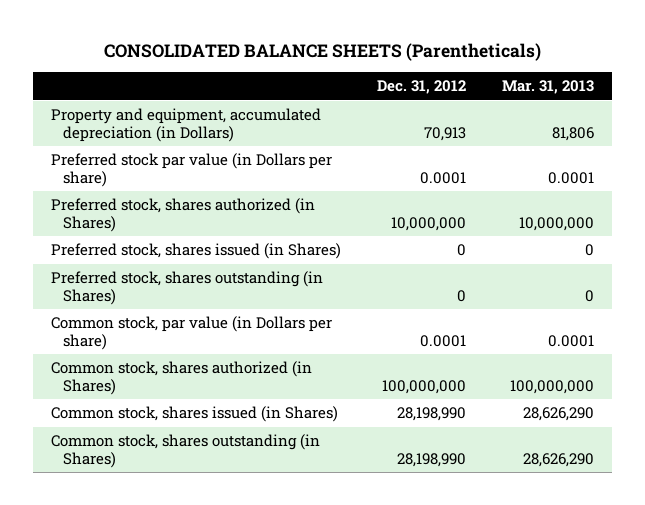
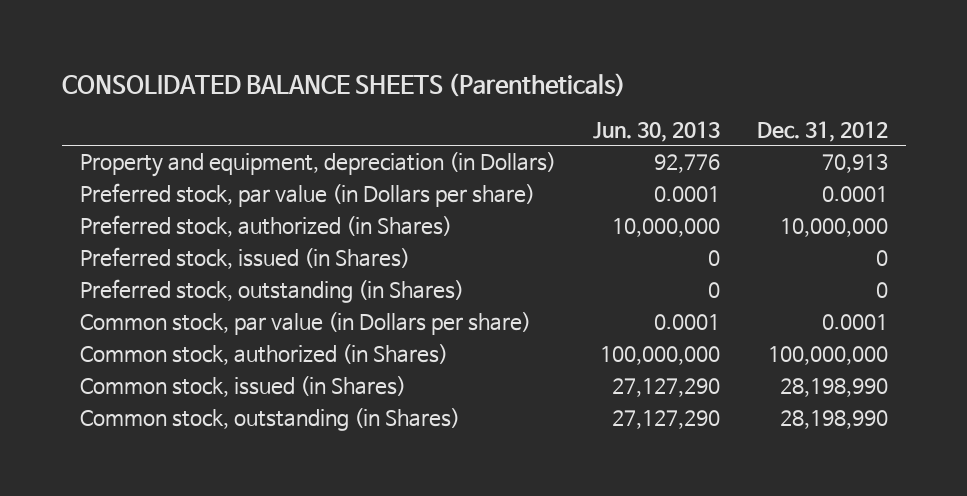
- | Dec. 31, 2012 | Mar. 31, 2013
+ | Jun. 30, 2013 | Dec. 31, 2012
- Property and equipment, accumulated depreciation (in Dollars) | 70,913 | 81,806
- Preferred stock par value (in Dollars per share) | 0.0001 | 0.0001
- Preferred stock, shares authorized (in Shares) | 10,000,000 | 10,000,000
- Preferred stock, shares issued (in Shares) | 0 | 0
- Preferred stock, shares outstanding (in Shares) | 0 | 0
+ Property and equipment, depreciation (in Dollars) | 92,776 | 70,913
+ Preferred stock, par value (in Dollars per share) | 0.0001 | 0.0001
+ Preferred stock, authorized (in Shares) | 10,000,000 | 10,000,000
+ Preferred stock, issued (in Shares) | 0 | 0
+ Preferred stock, outstanding (in Shares) | 0 | 0
- Common stock, shares authorized (in Shares) | 100,000,000 | 100,000,000
- Common stock, shares issued (in Shares) | 28,198,990 | 28,626,290
- Common stock, shares outstanding (in Shares) | 28,198,990 | 28,626,290
+ Common stock, authorized (in Shares) | 100,000,000 | 100,000,000
+ Common stock, issued (in Shares) | 27,127,290 | 28,198,990
+ Common stock, outstanding (in Shares) | 27,127,290 | 28,198,990

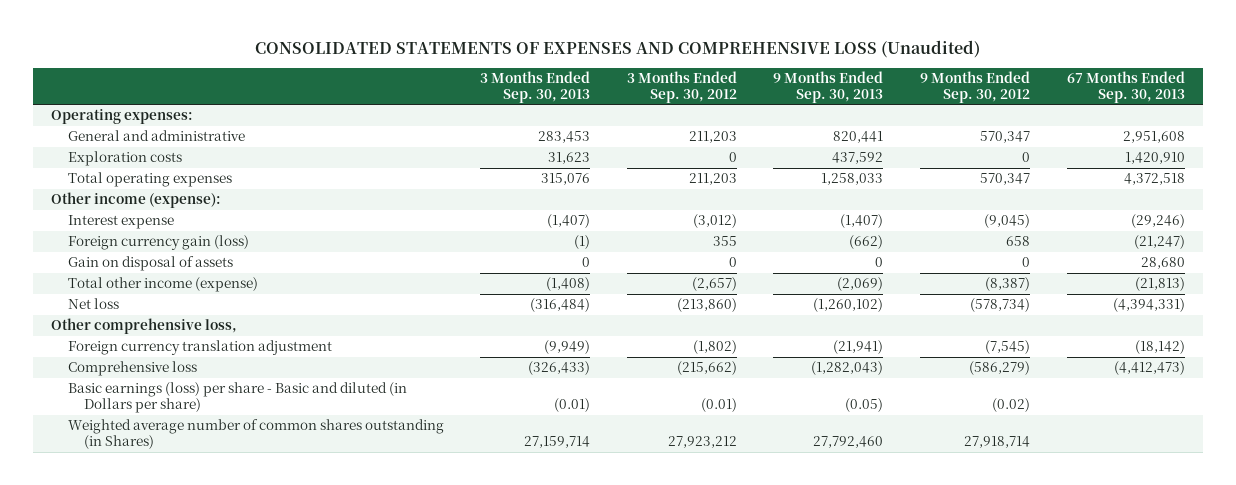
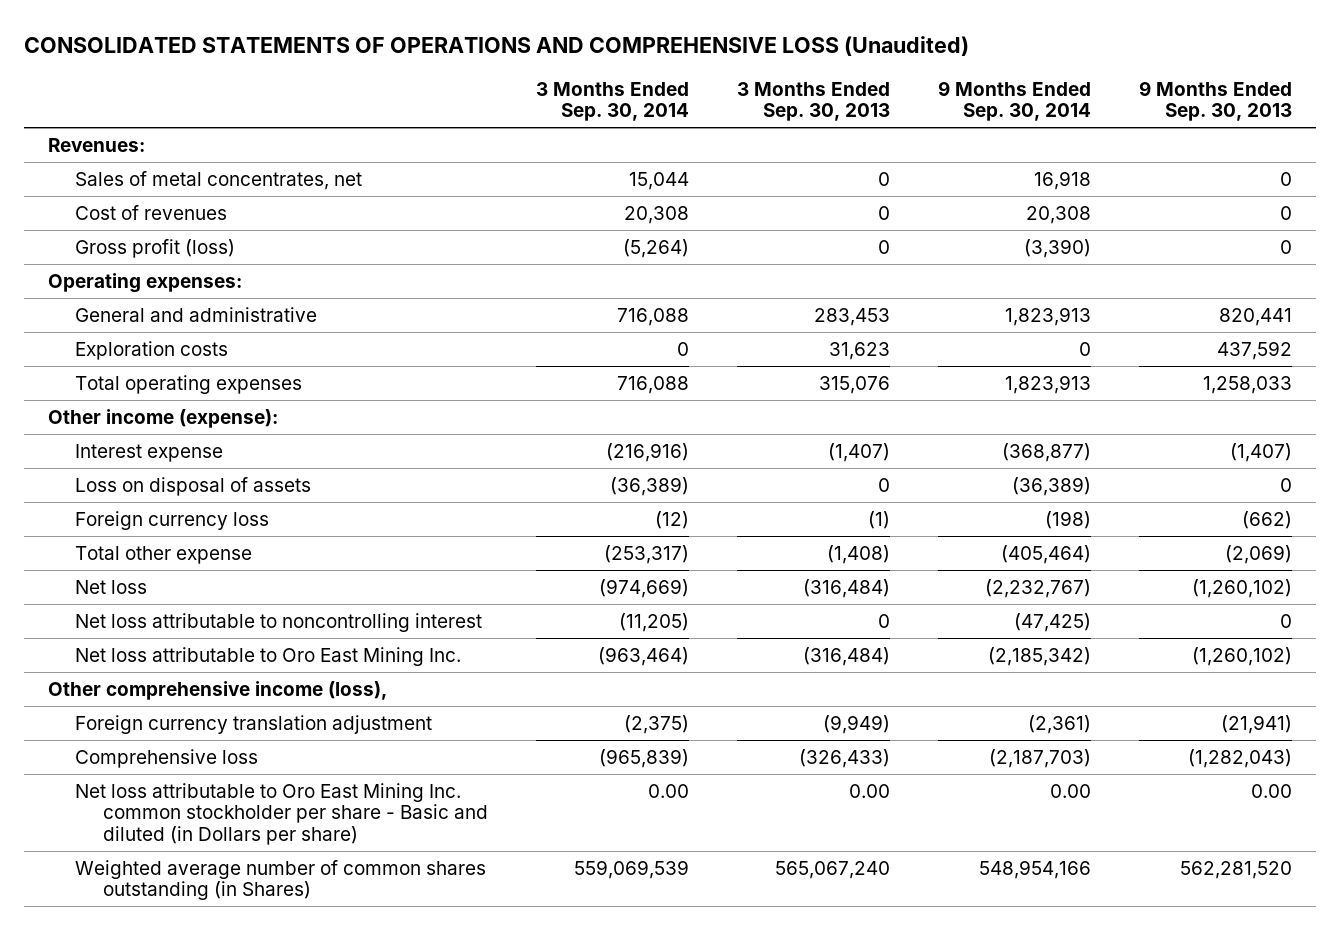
- CONSOLIDATED STATEMENTS OF EXPENSES AND COMPREHENSIVE LOSS (Unaudited)
+ CONSOLIDATED STATEMENTS OF OPERATIONS AND COMPREHENSIVE LOSS (Unaudited)
- | 3 Months Ended Sep. 30, 2013 | 3 Months Ended Sep. 30, 2012 | 9 Months Ended Sep. 30, 2013 | 9 Months Ended Sep. 30, 2012 | 67 Months Ended Sep. 30, 2013
+ | 3 Months Ended Sep. 30, 2014 | 3 Months Ended Sep. 30, 2013 | 9 Months Ended Sep. 30, 2014 | 9 Months Ended Sep. 30, 2013
+ Revenues:
+ Sales of metal concentrates, net | 15,044 | 0 | 16,918 | 0
+ Cost of revenues | 20,308 | 0 | 20,308 | 0
+ Gross profit (loss) | (5,264) | 0 | (3,390) | 0
- Foreign currency gain (loss) | (1) | 355 | (662) | 658 | (21,247)
- Gain on disposal of assets | 0 | 0 | 0 | 0 | 28,680
- Total other income (expense) | (1,408) | (2,657) | (2,069) | (8,387) | (21,813)
+ Loss on disposal of assets | (36,389) | 0 | (36,389) | 0
+ Foreign currency loss | (12) | (1) | (198) | (662)
+ Total other expense | (253,317) | (1,408) | (405,464) | (2,069)
- Other comprehensive loss,
+ Net loss attributable to noncontrolling interest | (11,205) | 0 | (47,425) | 0
+ Net loss attributable to Oro East Mining Inc. | (963,464) | (316,484) | (2,185,342) | (1,260,102)
+ Other comprehensive income (loss),
- Basic earnings (loss) per share - Basic and diluted (in Dollars per share) | (0.01) | (0.01) | (0.05) | (0.02) |
- Weighted average number of common shares outstanding (in Shares) | 27,159,714 | 27,923,212 | 27,792,460 | 27,918,714 |
+ Net loss attributable to Oro East Mining Inc. common stockholder per share - Basic and diluted (in Dollars per share) | 0.00 | 0.00 | 0.00 | 0.00
+ Weighted average number of common shares outstanding (in Shares) | 559,069,539 | 565,067,240 | 548,954,166 | 562,281,520

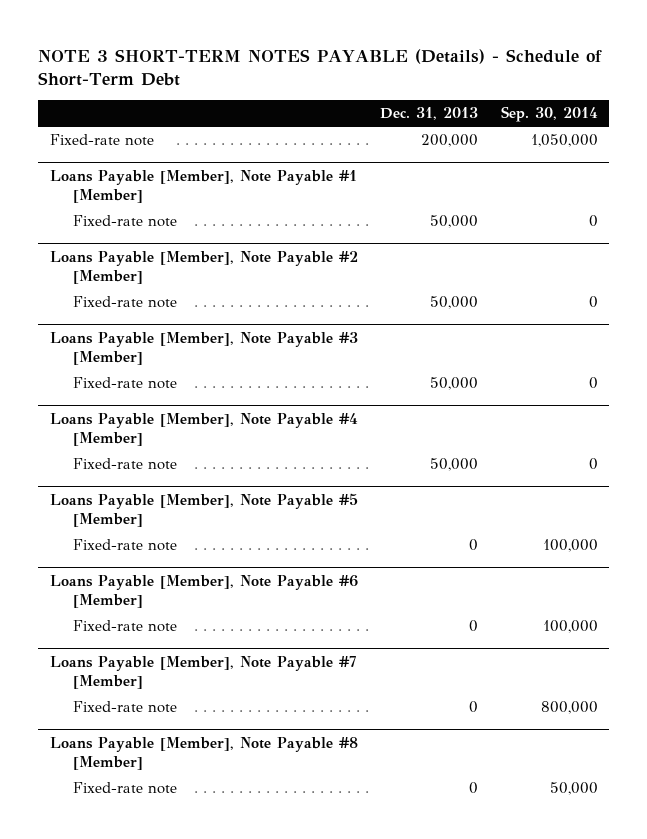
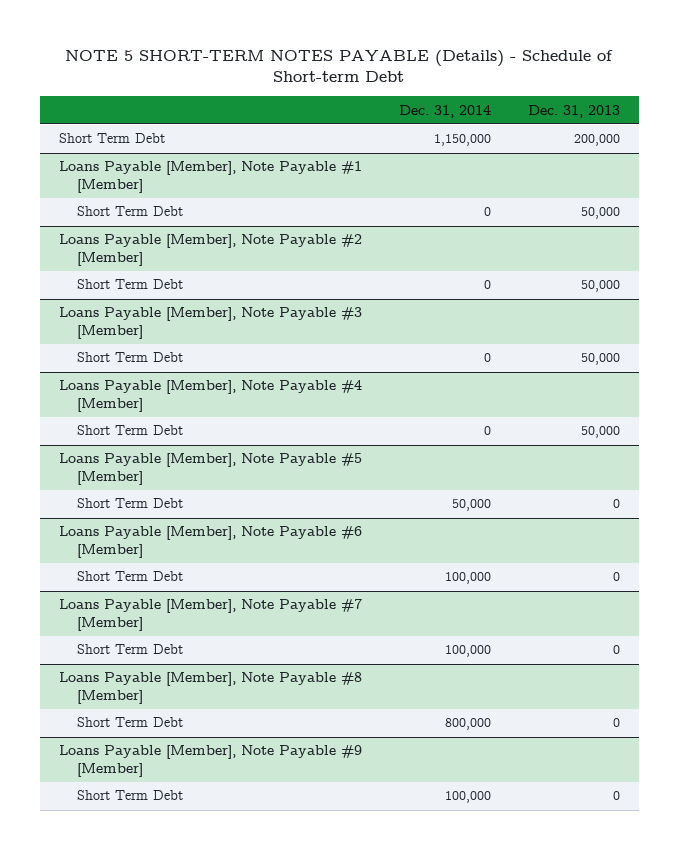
- NOTE 3 SHORT-TERM NOTES PAYABLE (Details) - Schedule of Short-Term Debt
+ NOTE 5 SHORT-TERM NOTES PAYABLE (Details) - Schedule of Short-term Debt
- | Dec. 31, 2013 | Sep. 30, 2014
+ | Dec. 31, 2014 | Dec. 31, 2013
- Fixed-rate note | 200,000 | 1,050,000
+ Short Term Debt | 1,150,000 | 200,000
@ Loans Payable [Member], Note Payable #1 [Member]
- Fixed-rate note | 50,000 | 0
+ Short Term Debt | 0 | 50,000
@ Loans Payable [Member], Note Payable #2 [Member]
- Fixed-rate note | 50,000 | 0
+ Short Term Debt | 0 | 50,000
@ Loans Payable [Member], Note Payable #3 [Member]
- Fixed-rate note | 50,000 | 0
+ Short Term Debt | 0 | 50,000
@ Loans Payable [Member], Note Payable #4 [Member]
- Fixed-rate note | 50,000 | 0
+ Short Term Debt | 0 | 50,000
@ Loans Payable [Member], Note Payable #5 [Member]
- Fixed-rate note | 0 | 100,000
+ Short Term Debt | 50,000 | 0
@ Loans Payable [Member], Note Payable #6 [Member]
- Fixed-rate note | 0 | 100,000
+ Short Term Debt | 100,000 | 0
@ Loans Payable [Member], Note Payable #7 [Member]
- Fixed-rate note | 0 | 800,000
+ Short Term Debt | 100,000 | 0
@ Loans Payable [Member], Note Payable #8 [Member]
- Fixed-rate note | 0 | 50,000
+ Short Term Debt | 800,000 | 0
+ Loans Payable [Member], Note Payable #9 [Member]
+ Short Term Debt | 100,000 | 0

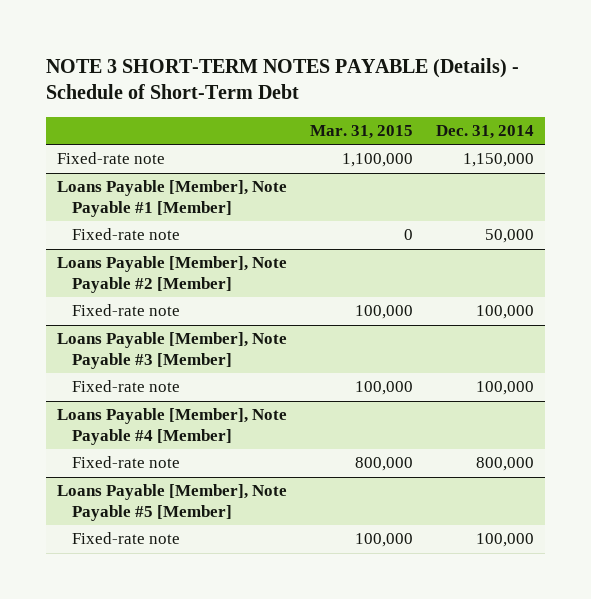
- NOTE 5 SHORT-TERM NOTES PAYABLE (Details) - Schedule of Short-term Debt
+ NOTE 3 SHORT-TERM NOTES PAYABLE (Details) - Schedule of Short-Term Debt
- | Dec. 31, 2014 | Dec. 31, 2013
+ | Mar. 31, 2015 | Dec. 31, 2014
- Short Term Debt | 1,150,000 | 200,000
+ Fixed-rate note | 1,100,000 | 1,150,000
@ Loans Payable [Member], Note Payable #1 [Member]
- Short Term Debt | 0 | 50,000
+ Fixed-rate note | 0 | 50,000
@ Loans Payable [Member], Note Payable #2 [Member]
- Short Term Debt | 0 | 50,000
+ Fixed-rate note | 100,000 | 100,000
@ Loans Payable [Member], Note Payable #3 [Member]
- Short Term Debt | 0 | 50,000
+ Fixed-rate note | 100,000 | 100,000
@ Loans Payable [Member], Note Payable #4 [Member]
- Short Term Debt | 0 | 50,000
+ Fixed-rate note | 800,000 | 800,000
@ Loans Payable [Member], Note Payable #5 [Member]
- Short Term Debt | 50,000 | 0
- Loans Payable [Member], Note Payable #6 [Member]
- Short Term Debt | 100,000 | 0
- Loans Payable [Member], Note Payable #7 [Member]
- Short Term Debt | 100,000 | 0
- Loans Payable [Member], Note Payable #8 [Member]
- Short Term Debt | 800,000 | 0
- Loans Payable [Member], Note Payable #9 [Member]
- Short Term Debt | 100,000 | 0
@ Loans Payable [Member], Note Payable #5 [Member]
+ Fixed-rate note | 100,000 | 100,000

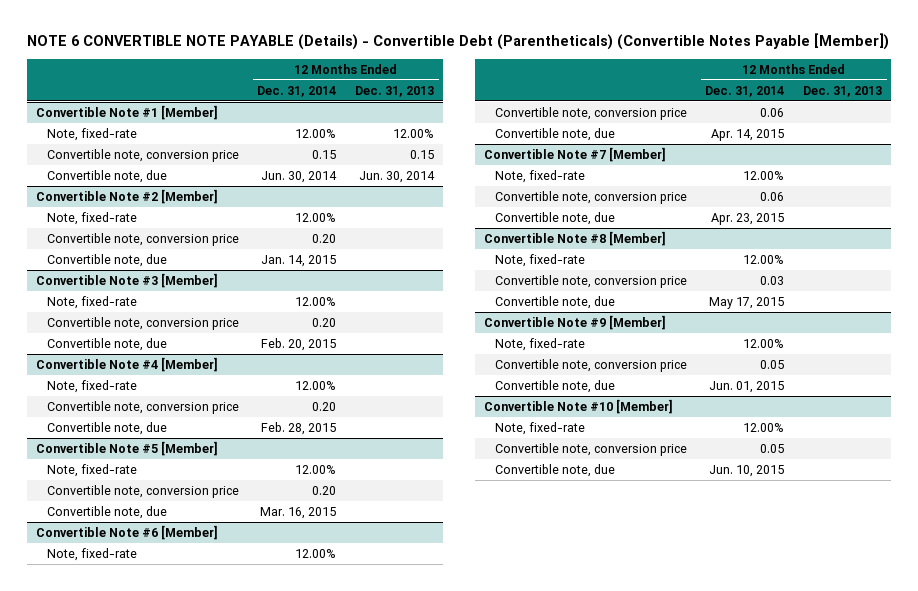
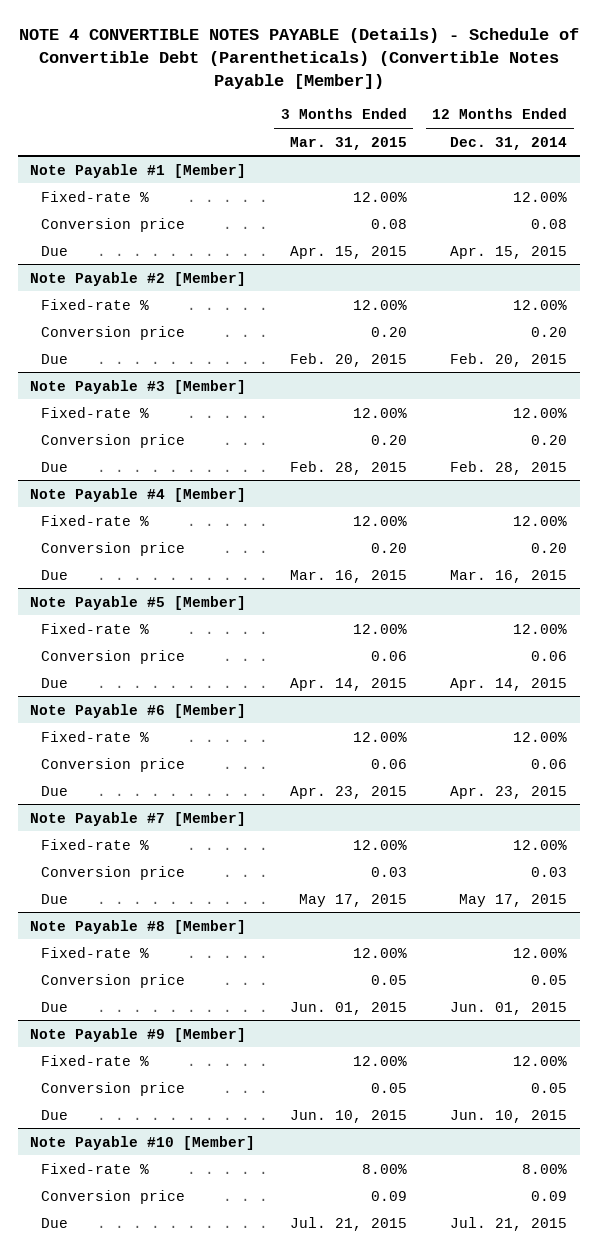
- NOTE 6 CONVERTIBLE NOTE PAYABLE (Details) - Convertible Debt (Parentheticals) (Convertible Notes Payable [Member])
+ NOTE 4 CONVERTIBLE NOTES PAYABLE (Details) - Schedule of Convertible Debt (Parentheticals) (Convertible Notes Payable [Member])
- | 12 Months Ended Dec. 31, 2014 | 12 Months Ended Dec. 31, 2013
+ | 3 Months Ended Mar. 31, 2015 | 12 Months Ended Dec. 31, 2014
- Convertible Note #1 [Member]
- Note, fixed-rate | 12.00% | 12.00%
- Convertible note, conversion price | 0.15 | 0.15
- Convertible note, due | Jun. 30, 2014 | Jun. 30, 2014
- Convertible Note #2 [Member]
- Note, fixed-rate | 12.00% |
- Convertible note, conversion price | 0.20 |
- Convertible note, due | Jan. 14, 2015 |
- Convertible Note #3 [Member]
- Note, fixed-rate | 12.00% |
- Convertible note, conversion price | 0.20 |
- Convertible note, due | Feb. 20, 2015 |
- Convertible Note #4 [Member]
- Note, fixed-rate | 12.00% |
- Convertible note, conversion price | 0.20 |
- Convertible note, due | Feb. 28, 2015 |
- Convertible Note #5 [Member]
- Note, fixed-rate | 12.00% |
- Convertible note, conversion price | 0.20 |
- Convertible note, due | Mar. 16, 2015 |
- Convertible Note #6 [Member]
- Note, fixed-rate | 12.00% |
- Convertible note, conversion price | 0.06 |
- Convertible note, due | Apr. 14, 2015 |
- Convertible Note #7 [Member]
- Note, fixed-rate | 12.00% |
- Convertible note, conversion price | 0.06 |
- Convertible note, due | Apr. 23, 2015 |
- Convertible Note #8 [Member]
- Note, fixed-rate | 12.00% |
- Convertible note, conversion price | 0.03 |
- Convertible note, due | May 17, 2015 |
- Convertible Note #9 [Member]
- Note, fixed-rate | 12.00% |
- Convertible note, conversion price | 0.05 |
- Convertible note, due | Jun. 01, 2015 |
- Convertible Note #10 [Member]
- Note, fixed-rate | 12.00% |
- Convertible note, conversion price | 0.05 |
- Convertible note, due | Jun. 10, 2015 |
+ Note Payable #1 [Member]
+ Fixed-rate % | 12.00% | 12.00%
+ Conversion price | 0.08 | 0.08
+ Due | Apr. 15, 2015 | Apr. 15, 2015
+ Note Payable #2 [Member]
+ Fixed-rate % | 12.00% | 12.00%
+ Conversion price | 0.20 | 0.20
+ Due | Feb. 20, 2015 | Feb. 20, 2015
+ Note Payable #3 [Member]
+ Fixed-rate % | 12.00% | 12.00%
+ Conversion price | 0.20 | 0.20
+ Due | Feb. 28, 2015 | Feb. 28, 2015
+ Note Payable #4 [Member]
+ Fixed-rate % | 12.00% | 12.00%
+ Conversion price | 0.20 | 0.20
+ Due | Mar. 16, 2015 | Mar. 16, 2015
+ Note Payable #5 [Member]
+ Fixed-rate % | 12.00% | 12.00%
+ Conversion price | 0.06 | 0.06
+ Due | Apr. 14, 2015 | Apr. 14, 2015
+ Note Payable #6 [Member]
+ Fixed-rate % | 12.00% | 12.00%
+ Conversion price | 0.06 | 0.06
+ Due | Apr. 23, 2015 | Apr. 23, 2015
+ Note Payable #7 [Member]
+ Fixed-rate % | 12.00% | 12.00%
+ Conversion price | 0.03 | 0.03
+ Due | May 17, 2015 | May 17, 2015
+ Note Payable #8 [Member]
+ Fixed-rate % | 12.00% | 12.00%
+ Conversion price | 0.05 | 0.05
+ Due | Jun. 01, 2015 | Jun. 01, 2015
+ Note Payable #9 [Member]
+ Fixed-rate % | 12.00% | 12.00%
+ Conversion price | 0.05 | 0.05
+ Due | Jun. 10, 2015 | Jun. 10, 2015
+ Note Payable #10 [Member]
+ Fixed-rate % | 8.00% | 8.00%
+ Conversion price | 0.09 | 0.09
+ Due | Jul. 21, 2015 | Jul. 21, 2015

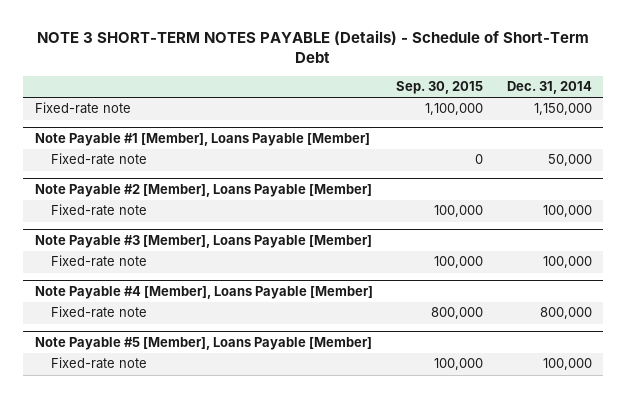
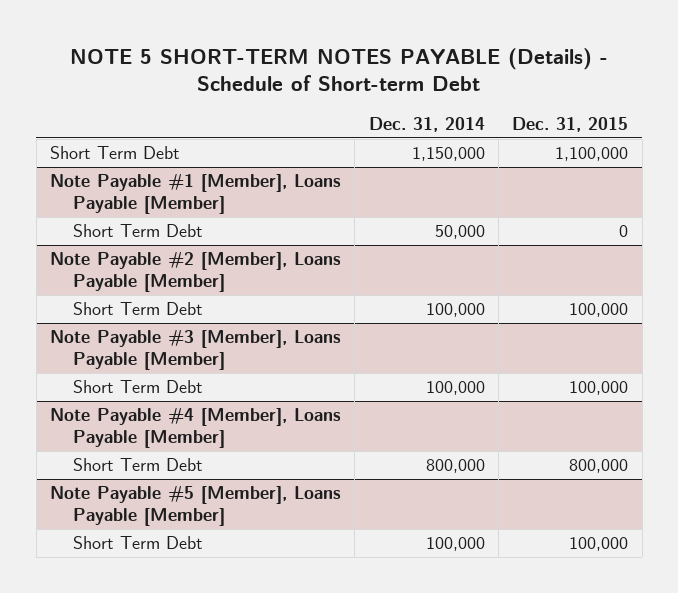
- NOTE 3 SHORT-TERM NOTES PAYABLE (Details) - Schedule of Short-Term Debt
+ NOTE 5 SHORT-TERM NOTES PAYABLE (Details) - Schedule of Short-term Debt
- | Sep. 30, 2015 | Dec. 31, 2014
+ | Dec. 31, 2014 | Dec. 31, 2015
- Fixed-rate note | 1,100,000 | 1,150,000
+ Short Term Debt | 1,150,000 | 1,100,000
@ Note Payable #1 [Member], Loans Payable [Member]
- Fixed-rate note | 0 | 50,000
+ Short Term Debt | 50,000 | 0
@ Note Payable #2 [Member], Loans Payable [Member]
- Fixed-rate note | 100,000 | 100,000
+ Short Term Debt | 100,000 | 100,000
@ Note Payable #3 [Member], Loans Payable [Member]
- Fixed-rate note | 100,000 | 100,000
+ Short Term Debt | 100,000 | 100,000
@ Note Payable #4 [Member], Loans Payable [Member]
- Fixed-rate note | 800,000 | 800,000
+ Short Term Debt | 800,000 | 800,000
@ Note Payable #5 [Member], Loans Payable [Member]
- Fixed-rate note | 100,000 | 100,000
+ Short Term Debt | 100,000 | 100,000

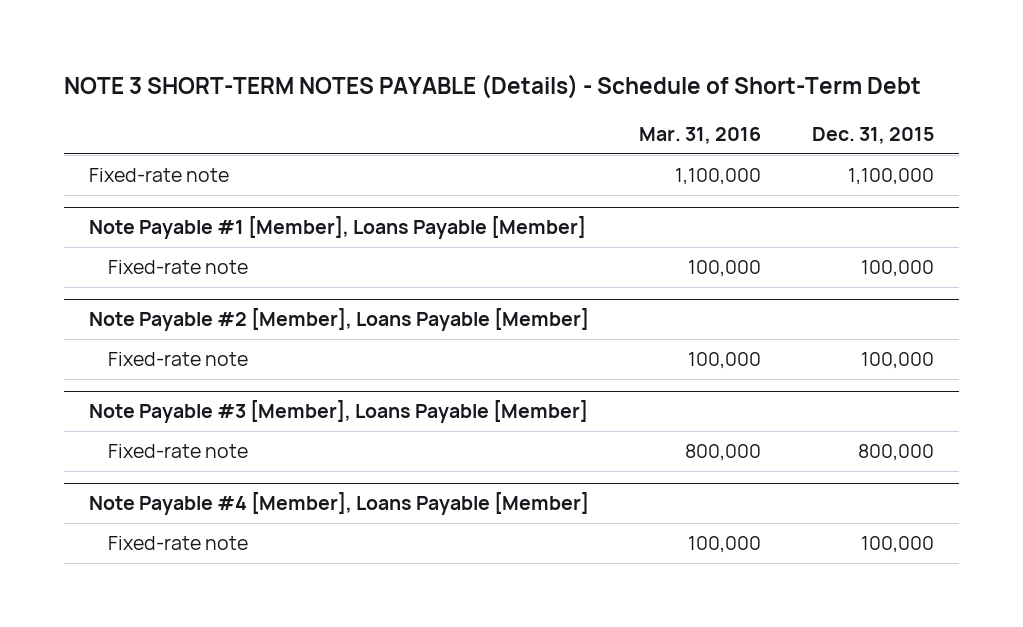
- NOTE 5 SHORT-TERM NOTES PAYABLE (Details) - Schedule of Short-term Debt
+ NOTE 3 SHORT-TERM NOTES PAYABLE (Details) - Schedule of Short-Term Debt
- | Dec. 31, 2014 | Dec. 31, 2015
+ | Mar. 31, 2016 | Dec. 31, 2015
- Short Term Debt | 1,150,000 | 1,100,000
+ Fixed-rate note | 1,100,000 | 1,100,000
@ Note Payable #1 [Member], Loans Payable [Member]
- Short Term Debt | 50,000 | 0
+ Fixed-rate note | 100,000 | 100,000
@ Note Payable #2 [Member], Loans Payable [Member]
- Short Term Debt | 100,000 | 100,000
+ Fixed-rate note | 100,000 | 100,000
@ Note Payable #3 [Member], Loans Payable [Member]
- Short Term Debt | 100,000 | 100,000
+ Fixed-rate note | 800,000 | 800,000
@ Note Payable #4 [Member], Loans Payable [Member]
- Short Term Debt | 800,000 | 800,000
- Note Payable #5 [Member], Loans Payable [Member]
- Short Term Debt | 100,000 | 100,000
@ Note Payable #4 [Member], Loans Payable [Member]
+ Fixed-rate note | 100,000 | 100,000

